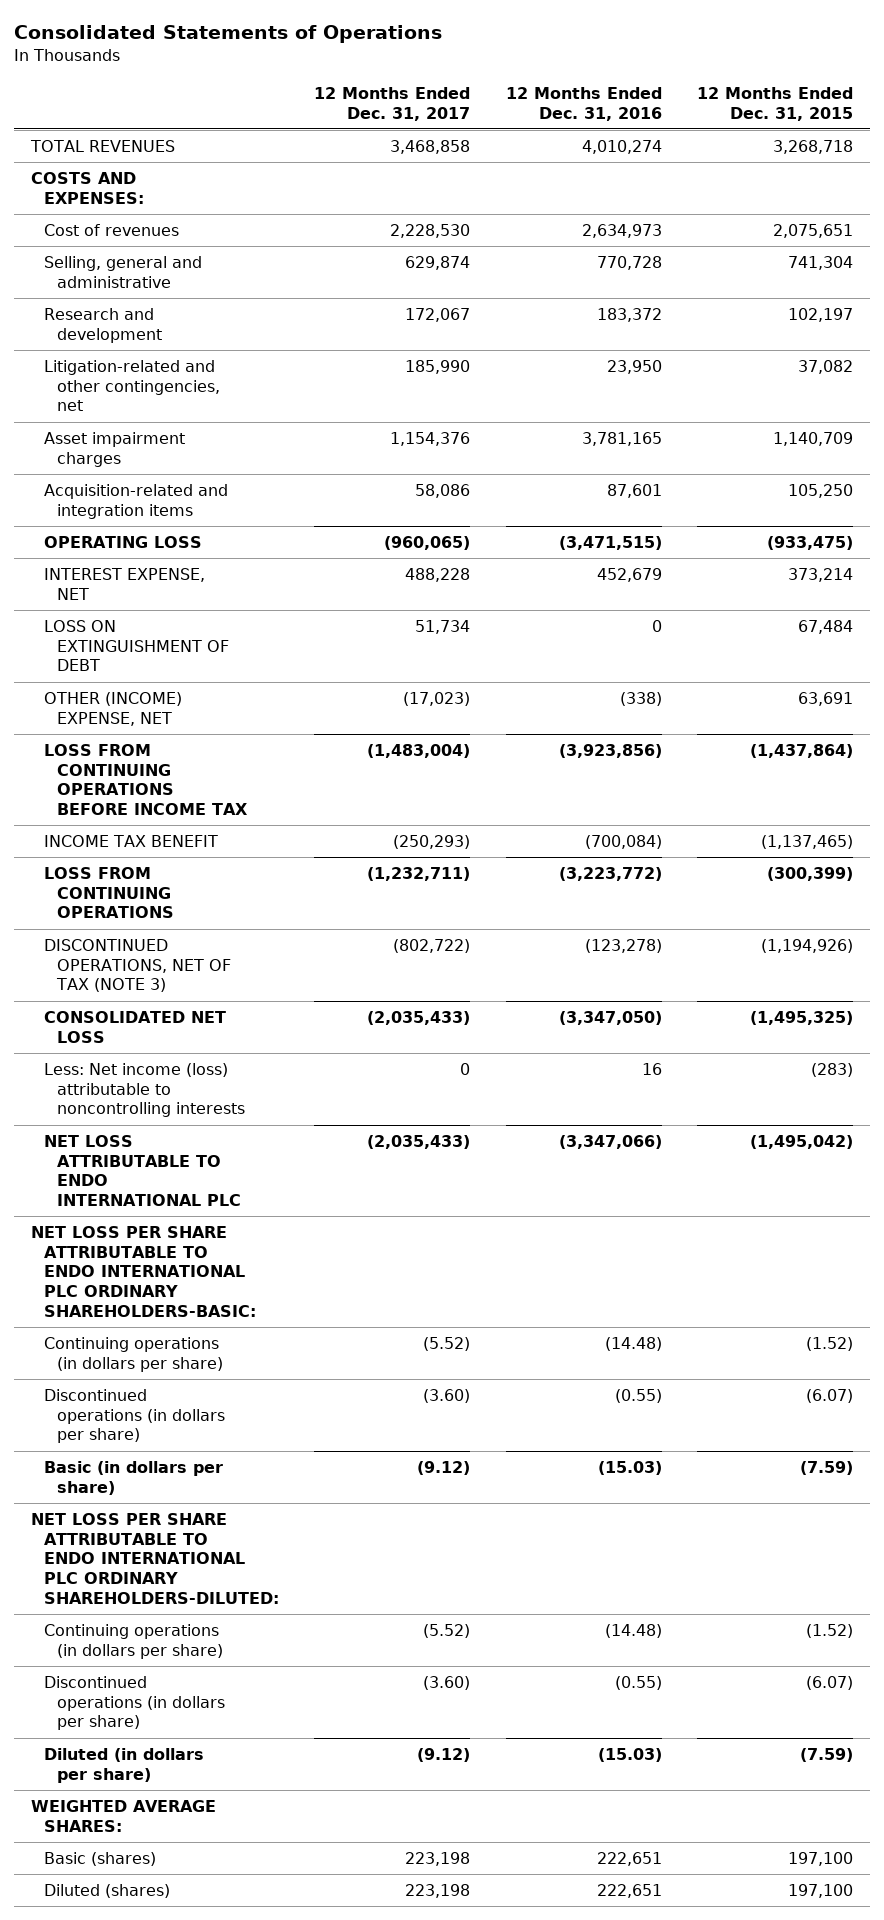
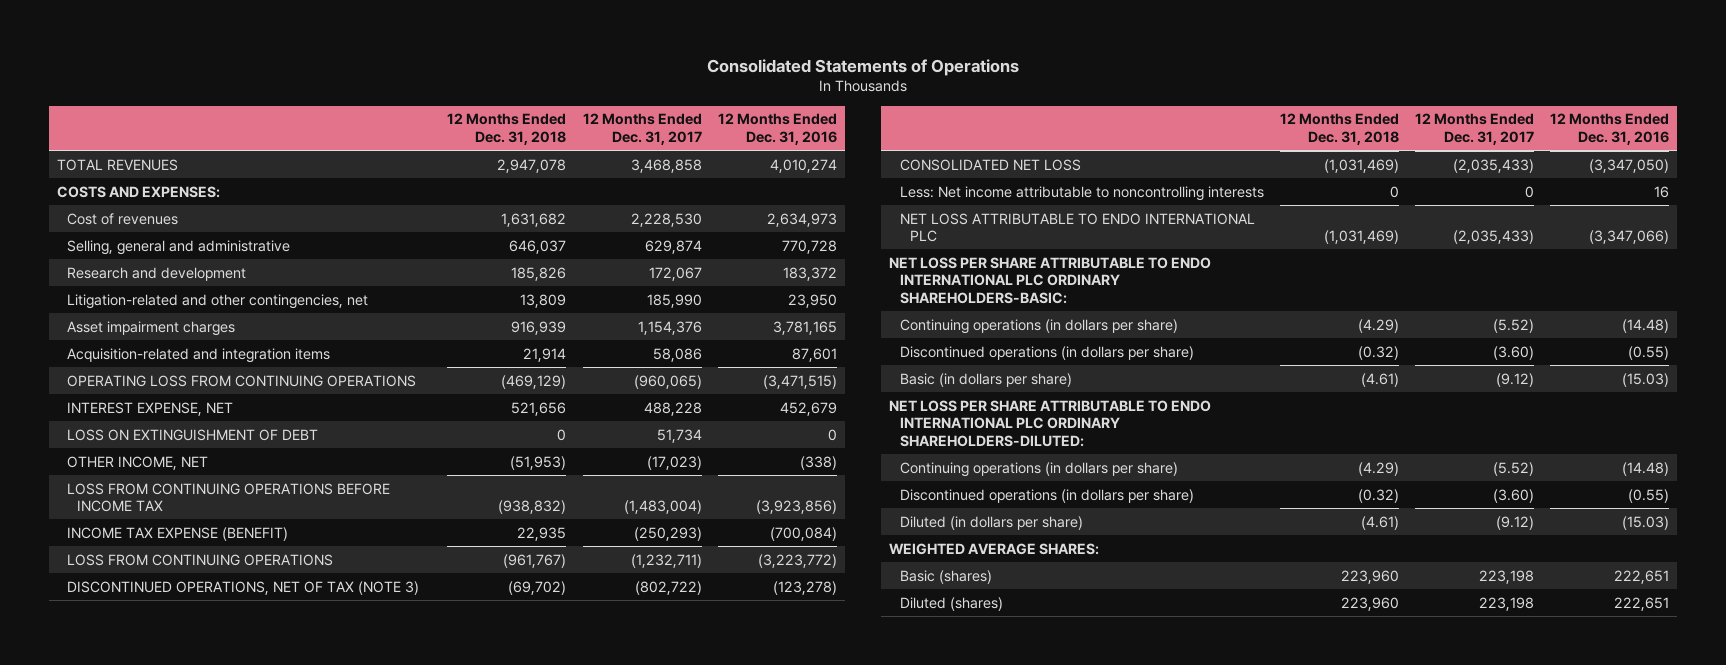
- | 12 Months Ended Dec. 31, 2017 | 12 Months Ended Dec. 31, 2016 | 12 Months Ended Dec. 31, 2015
+ | 12 Months Ended Dec. 31, 2018 | 12 Months Ended Dec. 31, 2017 | 12 Months Ended Dec. 31, 2016
- OPERATING LOSS | (960,065) | (3,471,515) | (933,475)
+ OPERATING LOSS FROM CONTINUING OPERATIONS | (469,129) | (960,065) | (3,471,515)
- OTHER (INCOME) EXPENSE, NET | (17,023) | (338) | 63,691
+ OTHER INCOME, NET | (51,953) | (17,023) | (338)
- INCOME TAX BENEFIT | (250,293) | (700,084) | (1,137,465)
+ INCOME TAX EXPENSE (BENEFIT) | 22,935 | (250,293) | (700,084)
- Less: Net income (loss) attributable to noncontrolling interests | 0 | 16 | (283)
+ Less: Net income attributable to noncontrolling interests | 0 | 0 | 16

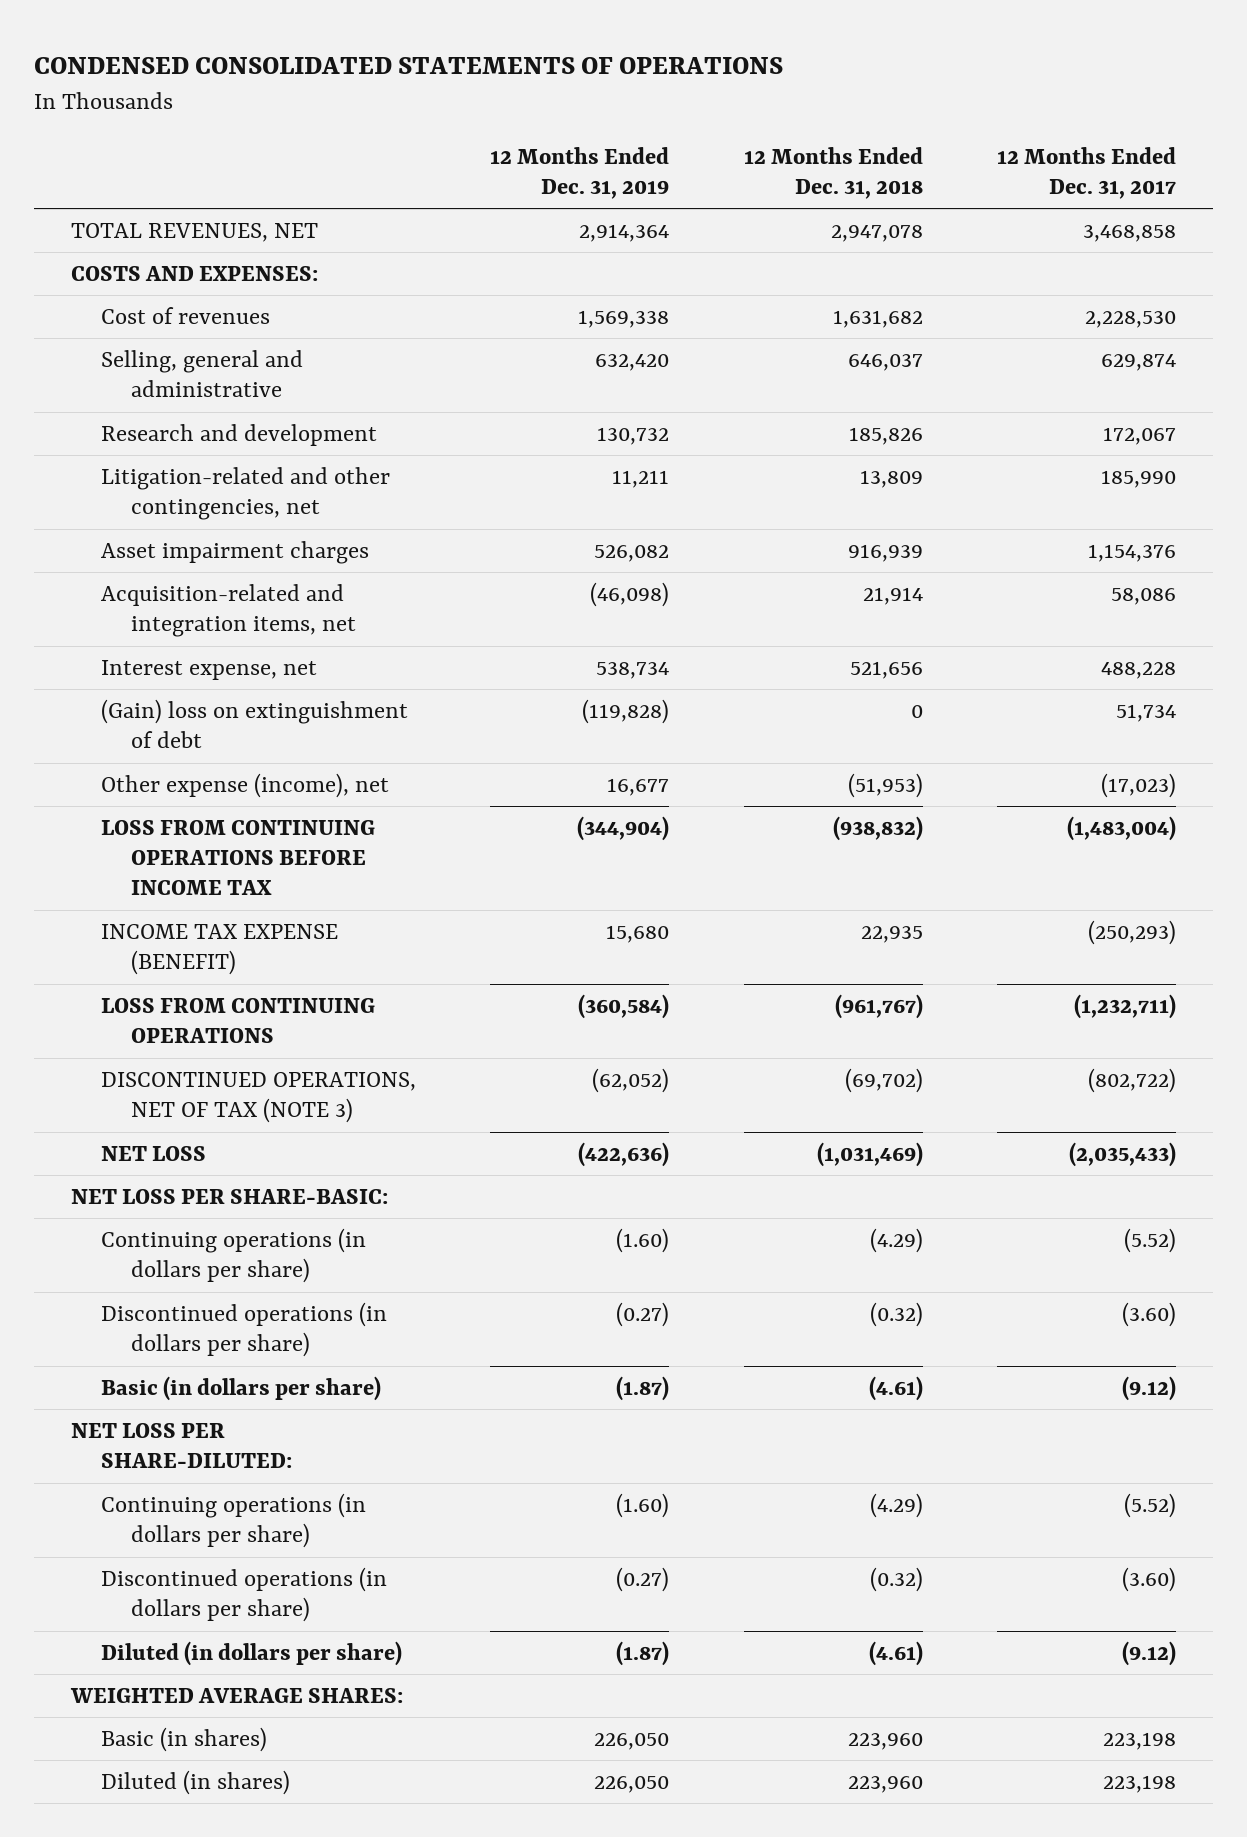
- Consolidated Statements of Operations
+ CONDENSED CONSOLIDATED STATEMENTS OF OPERATIONS
- | 12 Months Ended Dec. 31, 2018 | 12 Months Ended Dec. 31, 2017 | 12 Months Ended Dec. 31, 2016
+ | 12 Months Ended Dec. 31, 2019 | 12 Months Ended Dec. 31, 2018 | 12 Months Ended Dec. 31, 2017
- TOTAL REVENUES | 2,947,078 | 3,468,858 | 4,010,274
+ TOTAL REVENUES, NET | 2,914,364 | 2,947,078 | 3,468,858
- Acquisition-related and integration items | 21,914 | 58,086 | 87,601
- OPERATING LOSS FROM CONTINUING OPERATIONS | (469,129) | (960,065) | (3,471,515)
- INTEREST EXPENSE, NET | 521,656 | 488,228 | 452,679
- LOSS ON EXTINGUISHMENT OF DEBT | 0 | 51,734 | 0
- OTHER INCOME, NET | (51,953) | (17,023) | (338)
+ Acquisition-related and integration items, net | (46,098) | 21,914 | 58,086
+ Interest expense, net | 538,734 | 521,656 | 488,228
+ (Gain) loss on extinguishment of debt | (119,828) | 0 | 51,734
+ Other expense (income), net | 16,677 | (51,953) | (17,023)
- CONSOLIDATED NET LOSS | (1,031,469) | (2,035,433) | (3,347,050)
- Less: Net income attributable to noncontrolling interests | 0 | 0 | 16
- NET LOSS ATTRIBUTABLE TO ENDO INTERNATIONAL PLC | (1,031,469) | (2,035,433) | (3,347,066)
- NET LOSS PER SHARE ATTRIBUTABLE TO ENDO INTERNATIONAL PLC ORDINARY SHAREHOLDERS-BASIC:
+ NET LOSS | (422,636) | (1,031,469) | (2,035,433)
+ NET LOSS PER SHARE-BASIC:
- NET LOSS PER SHARE ATTRIBUTABLE TO ENDO INTERNATIONAL PLC ORDINARY SHAREHOLDERS-DILUTED:
+ NET LOSS PER SHARE-DILUTED:
- Basic (shares) | 223,960 | 223,198 | 222,651
- Diluted (shares) | 223,960 | 223,198 | 222,651
+ Basic (in shares) | 226,050 | 223,960 | 223,198
+ Diluted (in shares) | 226,050 | 223,960 | 223,198

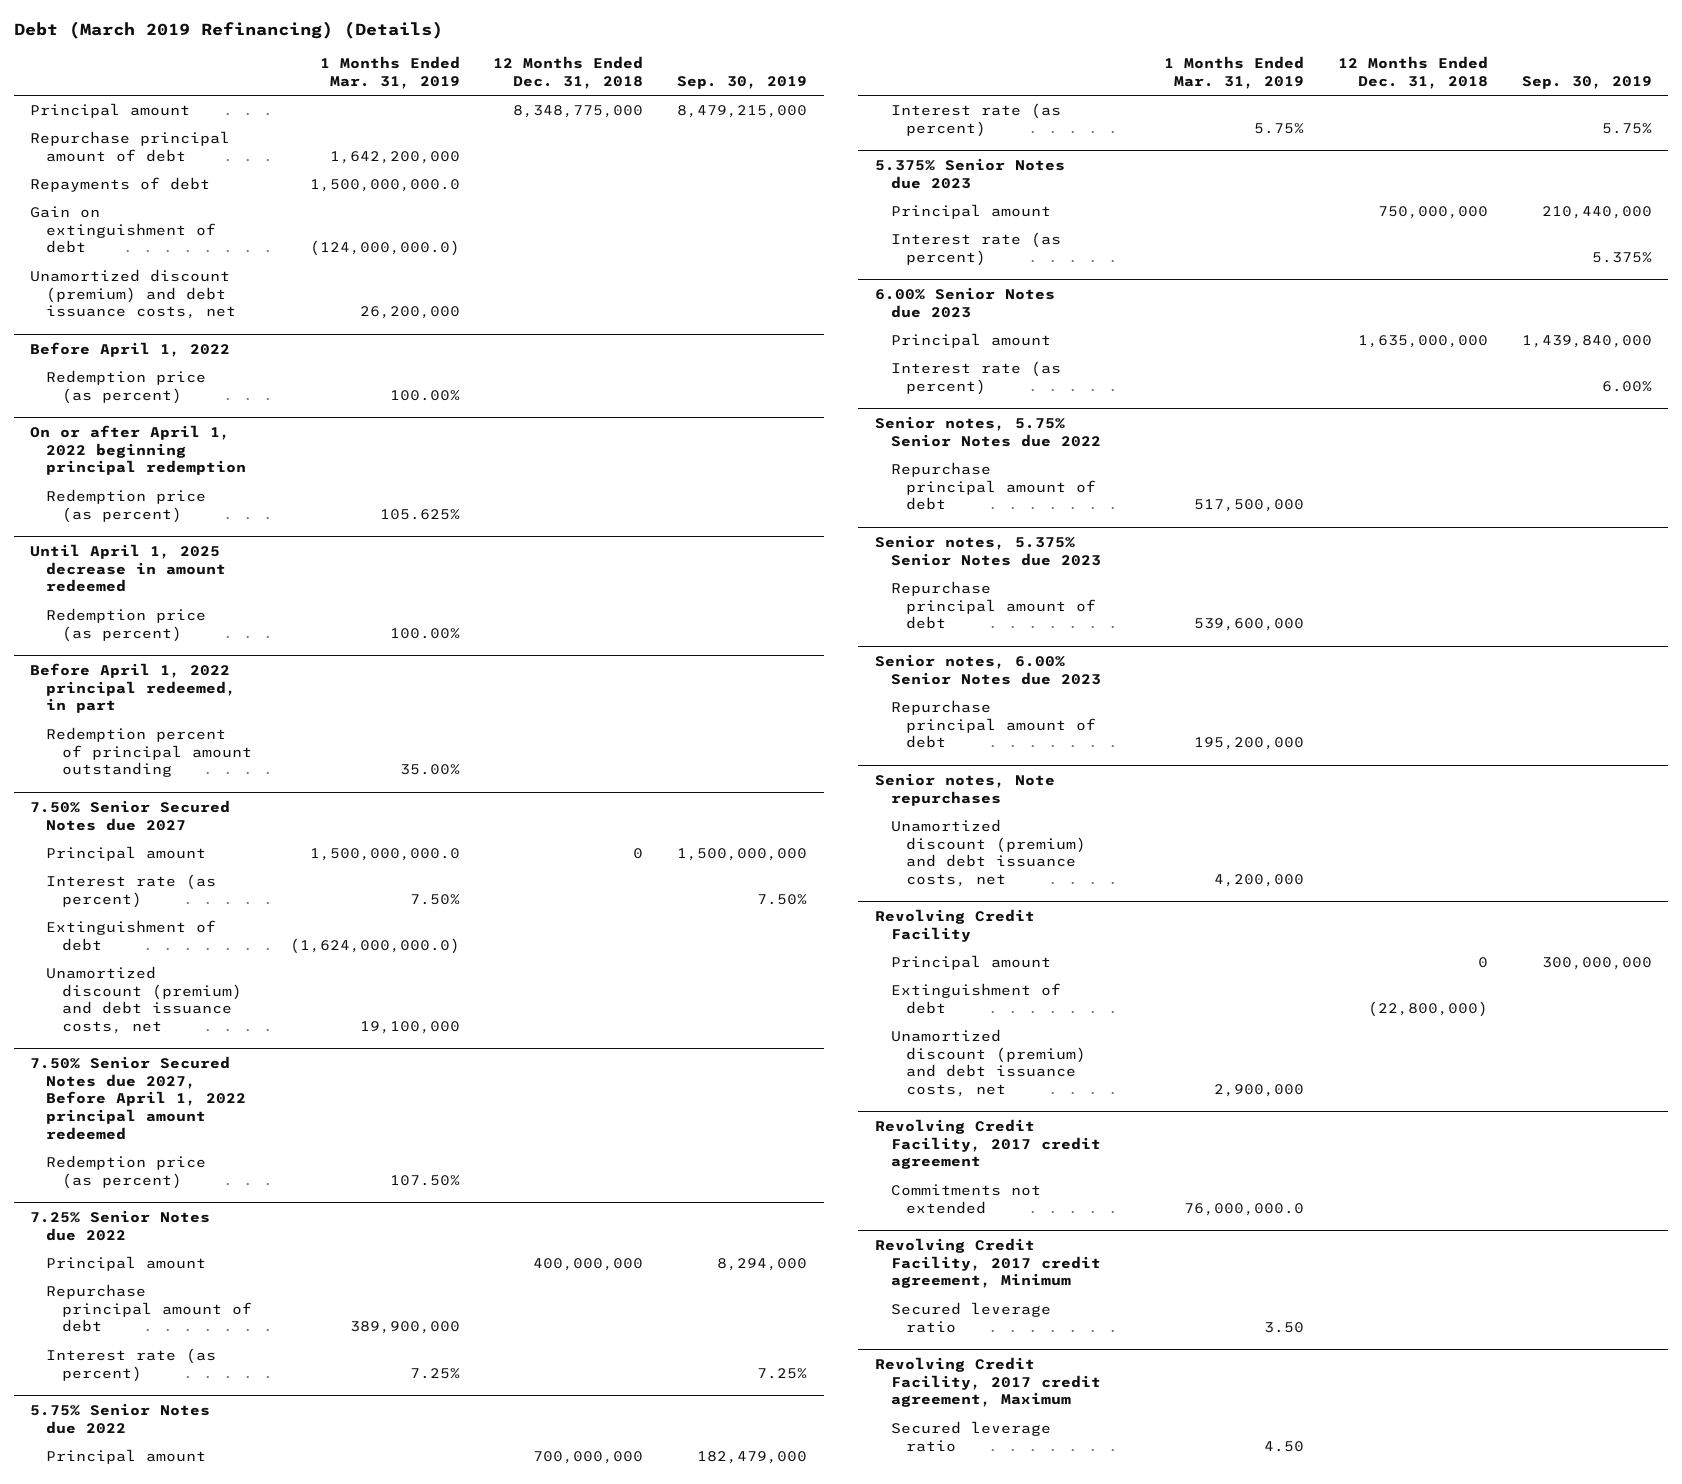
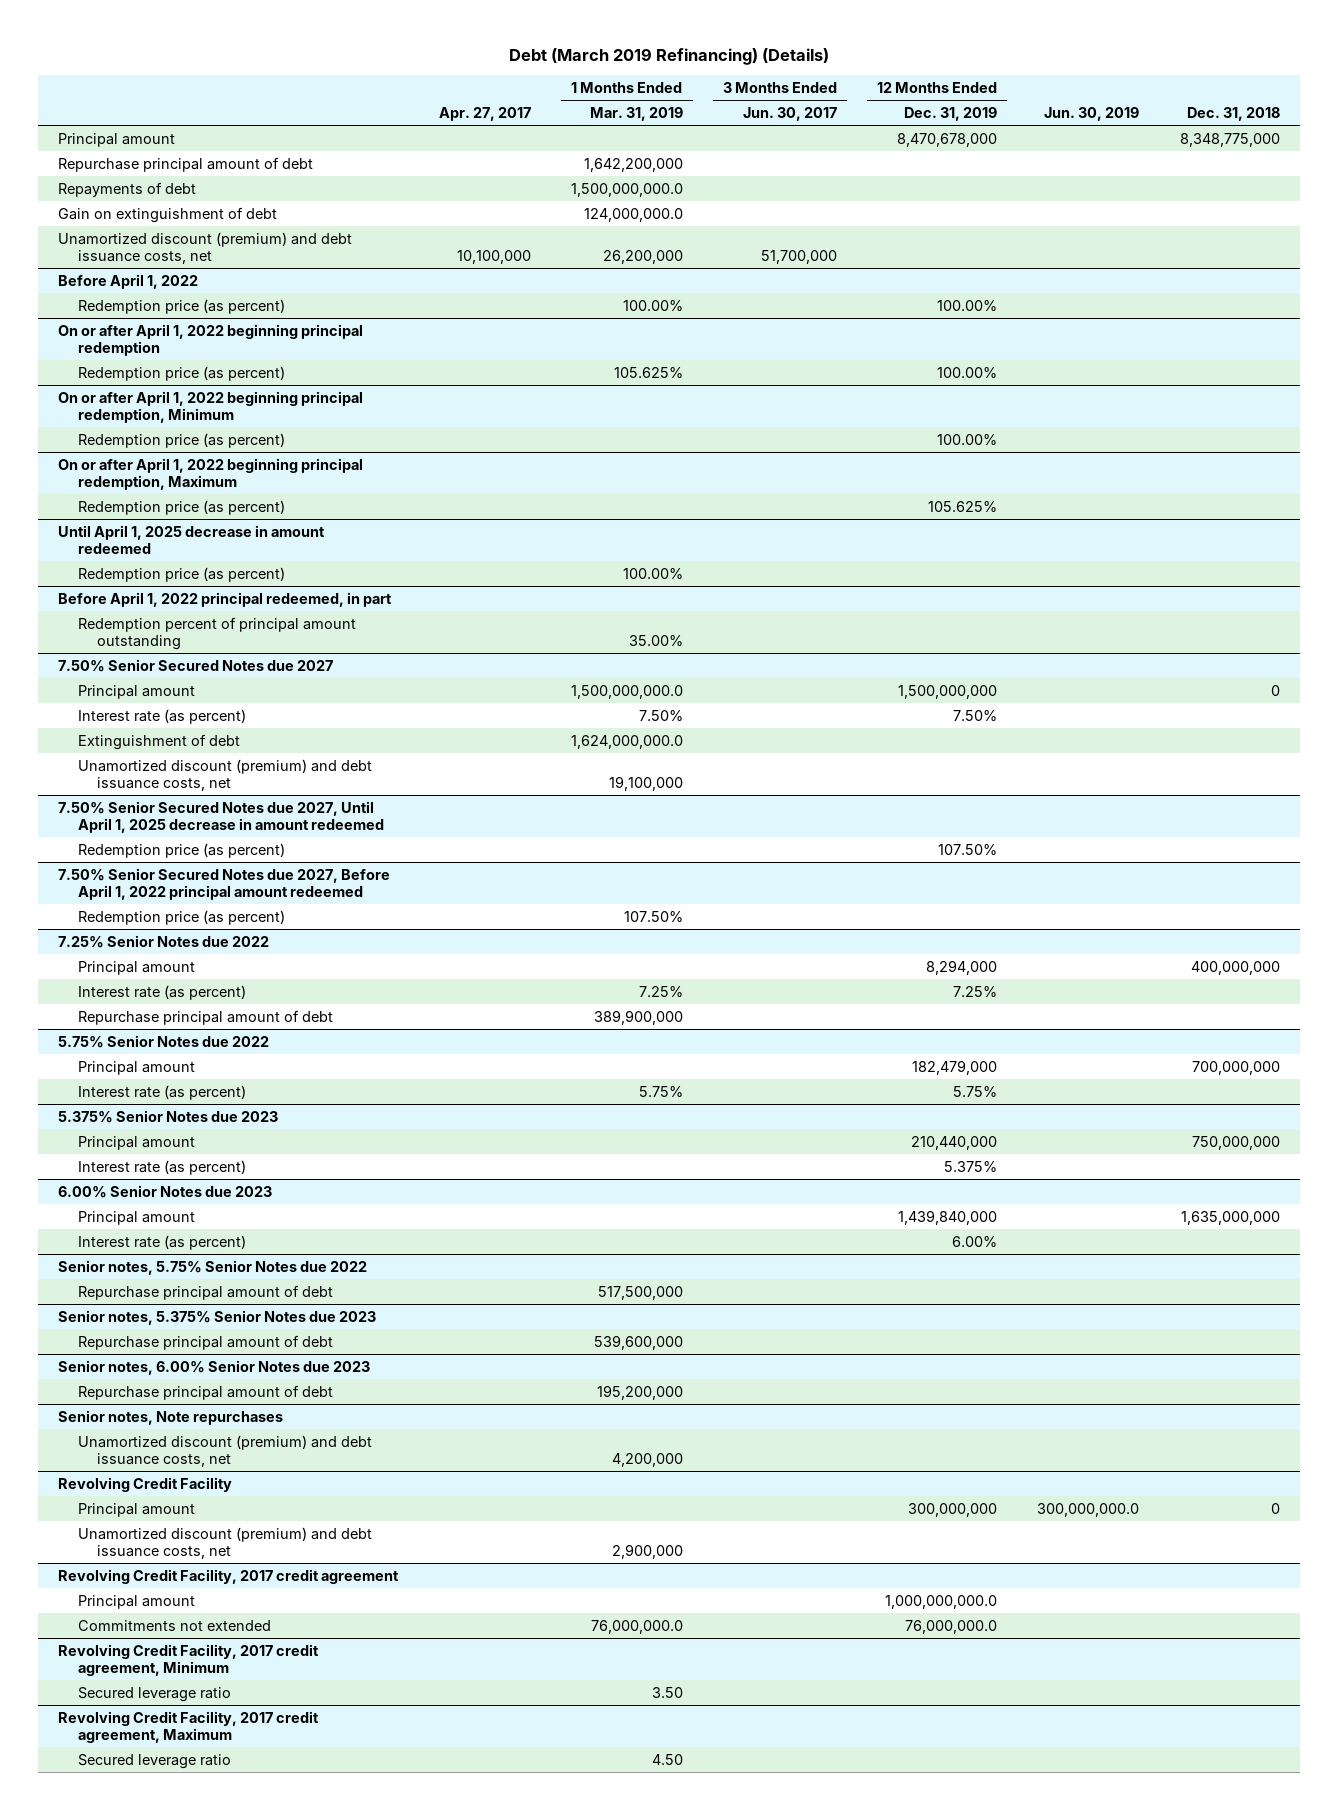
- | 1 Months Ended Mar. 31, 2019 | 12 Months Ended Dec. 31, 2018 | Sep. 30, 2019
+ | Apr. 27, 2017 | 1 Months Ended Mar. 31, 2019 | 3 Months Ended Jun. 30, 2017 | 12 Months Ended Dec. 31, 2019 | Jun. 30, 2019 | Dec. 31, 2018
- Gain on extinguishment of debt | (124,000,000.0) | |
+ Gain on extinguishment of debt | | 124,000,000.0 | | | |
+ On or after April 1, 2022 beginning principal redemption, Minimum
+ Redemption price (as percent) | | | | 100.00% | |
+ On or after April 1, 2022 beginning principal redemption, Maximum
+ Redemption price (as percent) | | | | 105.625% | |
@ 7.50% Senior Secured Notes due 2027
- Extinguishment of debt | (1,624,000,000.0) | |
+ Extinguishment of debt | | 1,624,000,000.0 | | | |
+ 7.50% Senior Secured Notes due 2027, Until April 1, 2025 decrease in amount redeemed
+ Redemption price (as percent) | | | | 107.50% | |
@ 7.25% Senior Notes due 2022
moved down: Repurchase principal amount of debt | | 389,900,000 | | | |
@ Revolving Credit Facility
- Extinguishment of debt | | (22,800,000) |
@ Revolving Credit Facility, 2017 credit agreement
+ Principal amount | | | | 1,000,000,000.0 | |

